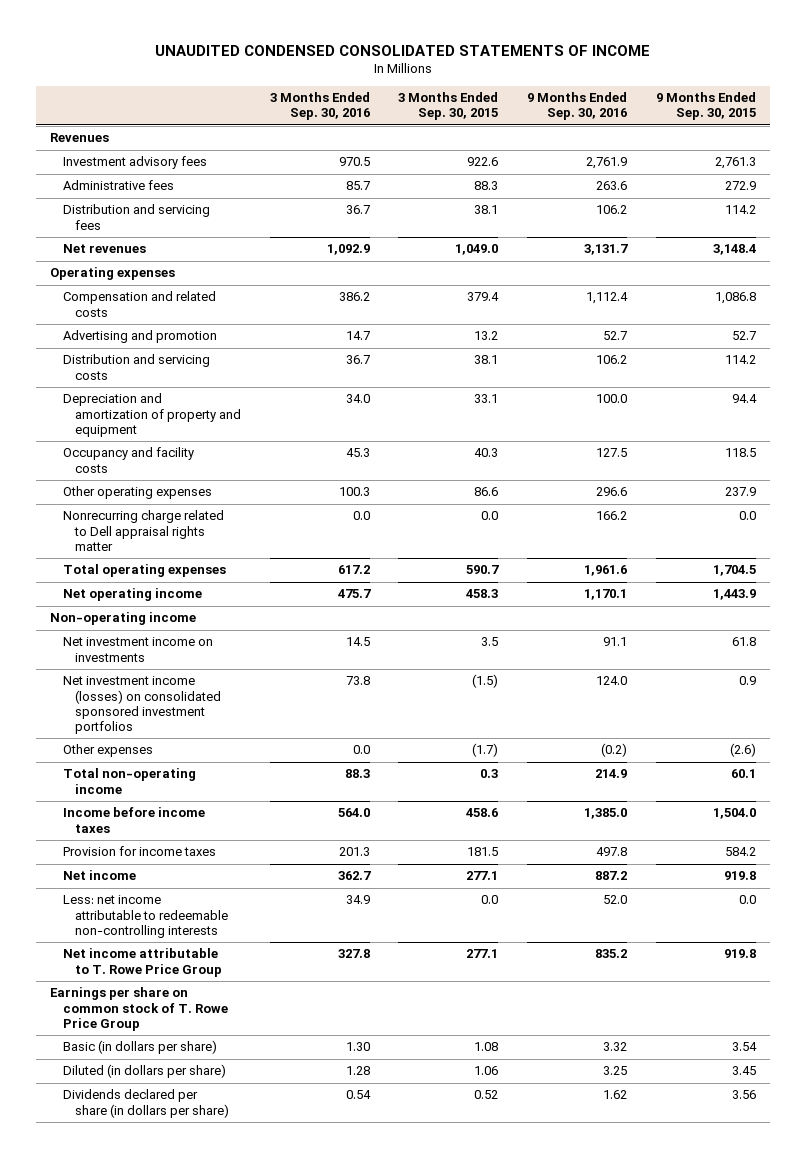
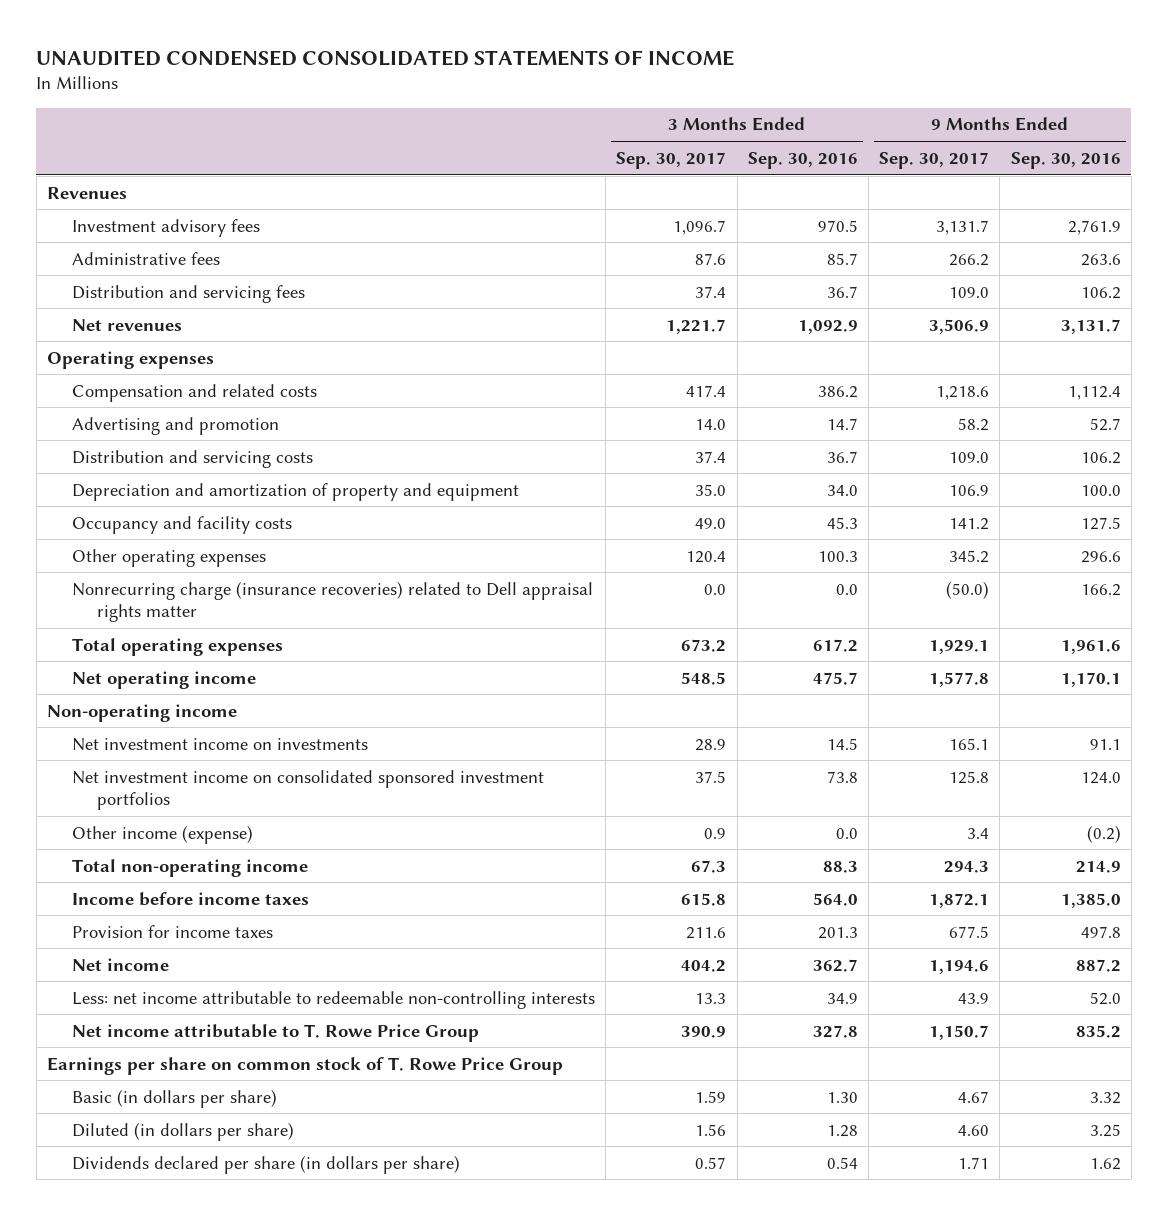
- | 3 Months Ended Sep. 30, 2016 | 3 Months Ended Sep. 30, 2015 | 9 Months Ended Sep. 30, 2016 | 9 Months Ended Sep. 30, 2015
+ | 3 Months Ended Sep. 30, 2017 | 3 Months Ended Sep. 30, 2016 | 9 Months Ended Sep. 30, 2017 | 9 Months Ended Sep. 30, 2016
- Nonrecurring charge related to Dell appraisal rights matter | 0.0 | 0.0 | 166.2 | 0.0
+ Nonrecurring charge (insurance recoveries) related to Dell appraisal rights matter | 0.0 | 0.0 | (50.0) | 166.2
- Net investment income (losses) on consolidated sponsored investment portfolios | 73.8 | (1.5) | 124.0 | 0.9
- Other expenses | 0.0 | (1.7) | (0.2) | (2.6)
+ Net investment income on consolidated sponsored investment portfolios | 37.5 | 73.8 | 125.8 | 124.0
+ Other income (expense) | 0.9 | 0.0 | 3.4 | (0.2)

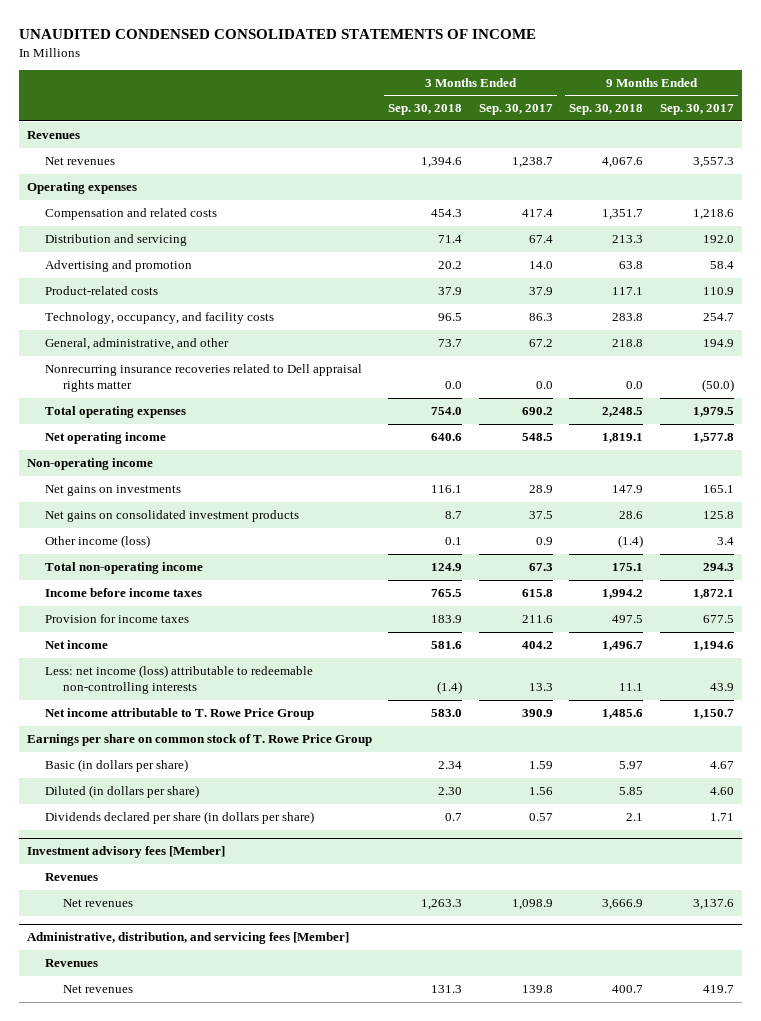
- | 3 Months Ended Sep. 30, 2017 | 3 Months Ended Sep. 30, 2016 | 9 Months Ended Sep. 30, 2017 | 9 Months Ended Sep. 30, 2016
+ | 3 Months Ended Sep. 30, 2018 | 3 Months Ended Sep. 30, 2017 | 9 Months Ended Sep. 30, 2018 | 9 Months Ended Sep. 30, 2017
- Investment advisory fees | 1,096.7 | 970.5 | 3,131.7 | 2,761.9
- Administrative fees | 87.6 | 85.7 | 266.2 | 263.6
- Distribution and servicing fees | 37.4 | 36.7 | 109.0 | 106.2
- Net revenues | 1,221.7 | 1,092.9 | 3,506.9 | 3,131.7
+ Net revenues | 1,394.6 | 1,238.7 | 4,067.6 | 3,557.3
- Advertising and promotion | 14.0 | 14.7 | 58.2 | 52.7
- Distribution and servicing costs | 37.4 | 36.7 | 109.0 | 106.2
- Depreciation and amortization of property and equipment | 35.0 | 34.0 | 106.9 | 100.0
- Occupancy and facility costs | 49.0 | 45.3 | 141.2 | 127.5
- Other operating expenses | 120.4 | 100.3 | 345.2 | 296.6
- Nonrecurring charge (insurance recoveries) related to Dell appraisal rights matter | 0.0 | 0.0 | (50.0) | 166.2
- Total operating expenses | 673.2 | 617.2 | 1,929.1 | 1,961.6
+ Distribution and servicing | 71.4 | 67.4 | 213.3 | 192.0
+ Advertising and promotion | 20.2 | 14.0 | 63.8 | 58.4
+ Product-related costs | 37.9 | 37.9 | 117.1 | 110.9
+ Technology, occupancy, and facility costs | 96.5 | 86.3 | 283.8 | 254.7
+ General, administrative, and other | 73.7 | 67.2 | 218.8 | 194.9
+ Nonrecurring insurance recoveries related to Dell appraisal rights matter | 0.0 | 0.0 | 0.0 | (50.0)
+ Total operating expenses | 754.0 | 690.2 | 2,248.5 | 1,979.5
- Net investment income on investments | 28.9 | 14.5 | 165.1 | 91.1
- Net investment income on consolidated sponsored investment portfolios | 37.5 | 73.8 | 125.8 | 124.0
- Other income (expense) | 0.9 | 0.0 | 3.4 | (0.2)
+ Net gains on investments | 116.1 | 28.9 | 147.9 | 165.1
+ Net gains on consolidated investment products | 8.7 | 37.5 | 28.6 | 125.8
+ Other income (loss) | 0.1 | 0.9 | (1.4) | 3.4
- Less: net income attributable to redeemable non-controlling interests | 13.3 | 34.9 | 43.9 | 52.0
+ Less: net income (loss) attributable to redeemable non-controlling interests | (1.4) | 13.3 | 11.1 | 43.9
+ Investment advisory fees [Member]
+ Revenues
+ Net revenues | 1,263.3 | 1,098.9 | 3,666.9 | 3,137.6
+ Administrative, distribution, and servicing fees [Member]
+ Revenues
+ Net revenues | 131.3 | 139.8 | 400.7 | 419.7

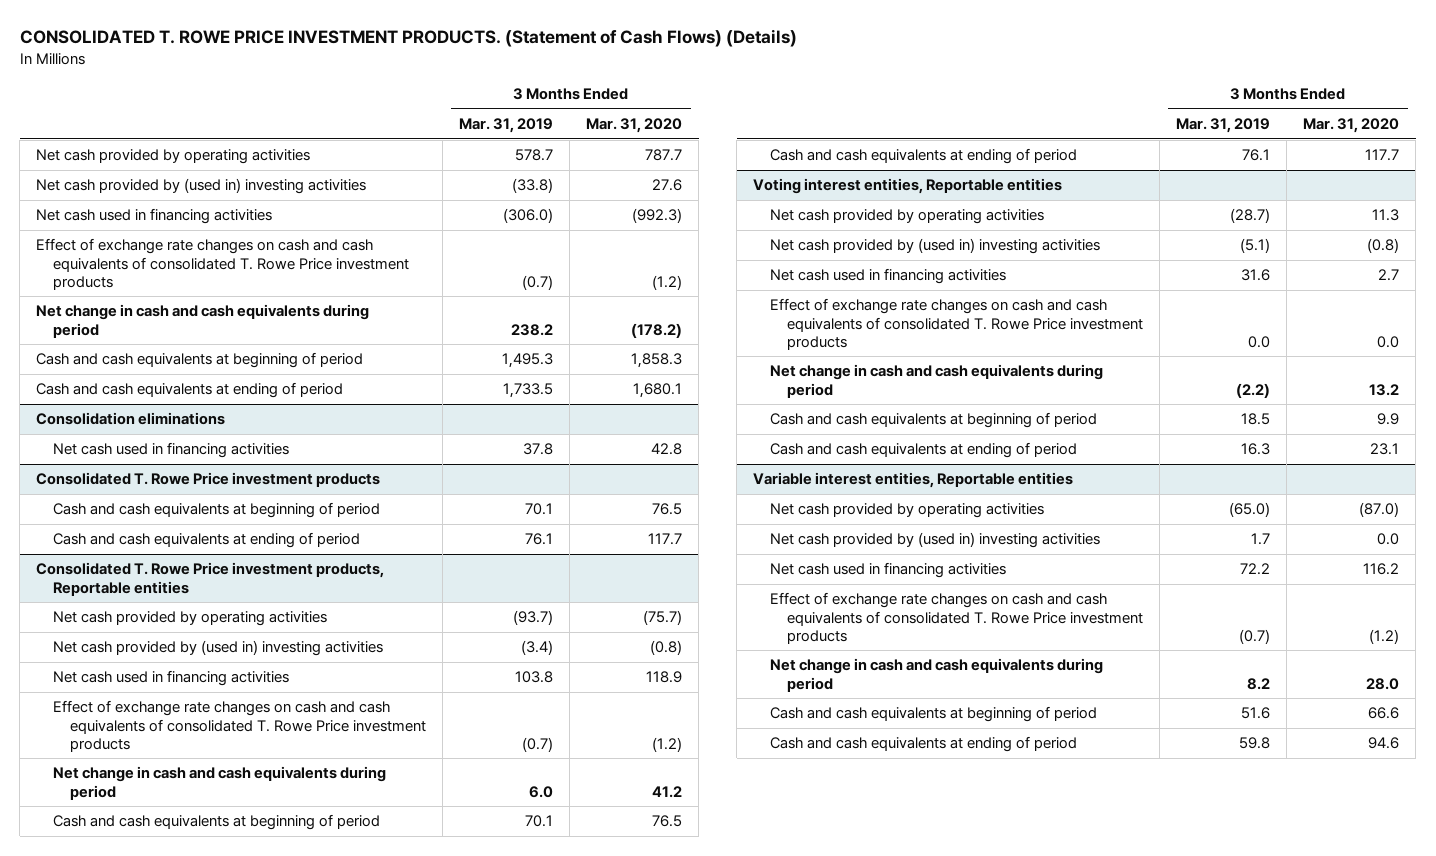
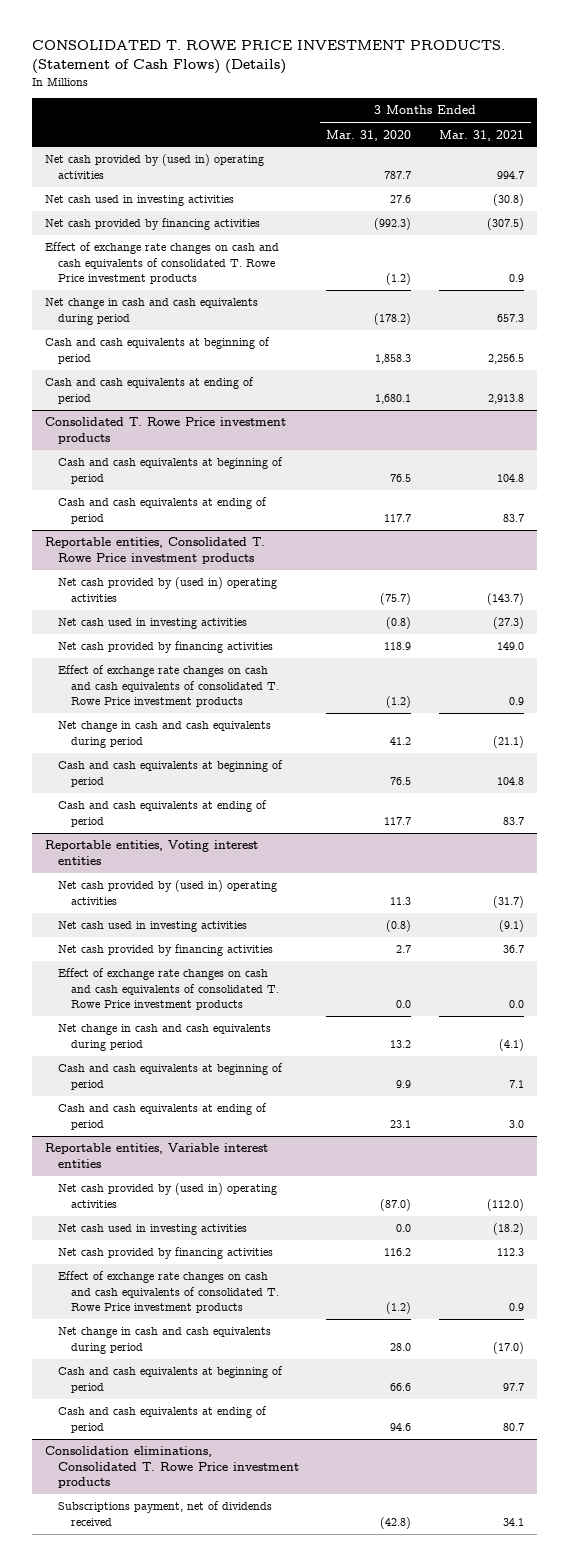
- | 3 Months Ended Mar. 31, 2019 | 3 Months Ended Mar. 31, 2020
+ | 3 Months Ended Mar. 31, 2020 | 3 Months Ended Mar. 31, 2021
- Net cash provided by operating activities | 578.7 | 787.7
- Net cash provided by (used in) investing activities | (33.8) | 27.6
- Net cash used in financing activities | (306.0) | (992.3)
+ Net cash provided by (used in) operating activities | 787.7 | 994.7
+ Net cash used in investing activities | 27.6 | (30.8)
+ Net cash provided by financing activities | (992.3) | (307.5)
- Consolidation eliminations
- Net cash used in financing activities | 37.8 | 42.8
- Consolidated T. Rowe Price investment products, Reportable entities
- Net cash provided by operating activities | (93.7) | (75.7)
- Net cash provided by (used in) investing activities | (3.4) | (0.8)
- Net cash used in financing activities | 103.8 | 118.9
+ Reportable entities, Consolidated T. Rowe Price investment products
+ Net cash provided by (used in) operating activities | (75.7) | (143.7)
+ Net cash used in investing activities | (0.8) | (27.3)
+ Net cash provided by financing activities | 118.9 | 149.0
- Voting interest entities, Reportable entities
- Net cash provided by operating activities | (28.7) | 11.3
- Net cash provided by (used in) investing activities | (5.1) | (0.8)
- Net cash used in financing activities | 31.6 | 2.7
+ Reportable entities, Voting interest entities
+ Net cash provided by (used in) operating activities | 11.3 | (31.7)
+ Net cash used in investing activities | (0.8) | (9.1)
+ Net cash provided by financing activities | 2.7 | 36.7
- Variable interest entities, Reportable entities
- Net cash provided by operating activities | (65.0) | (87.0)
- Net cash provided by (used in) investing activities | 1.7 | 0.0
- Net cash used in financing activities | 72.2 | 116.2
+ Reportable entities, Variable interest entities
+ Net cash provided by (used in) operating activities | (87.0) | (112.0)
+ Net cash used in investing activities | 0.0 | (18.2)
+ Net cash provided by financing activities | 116.2 | 112.3
+ Consolidation eliminations, Consolidated T. Rowe Price investment products
+ Subscriptions payment, net of dividends received | (42.8) | 34.1

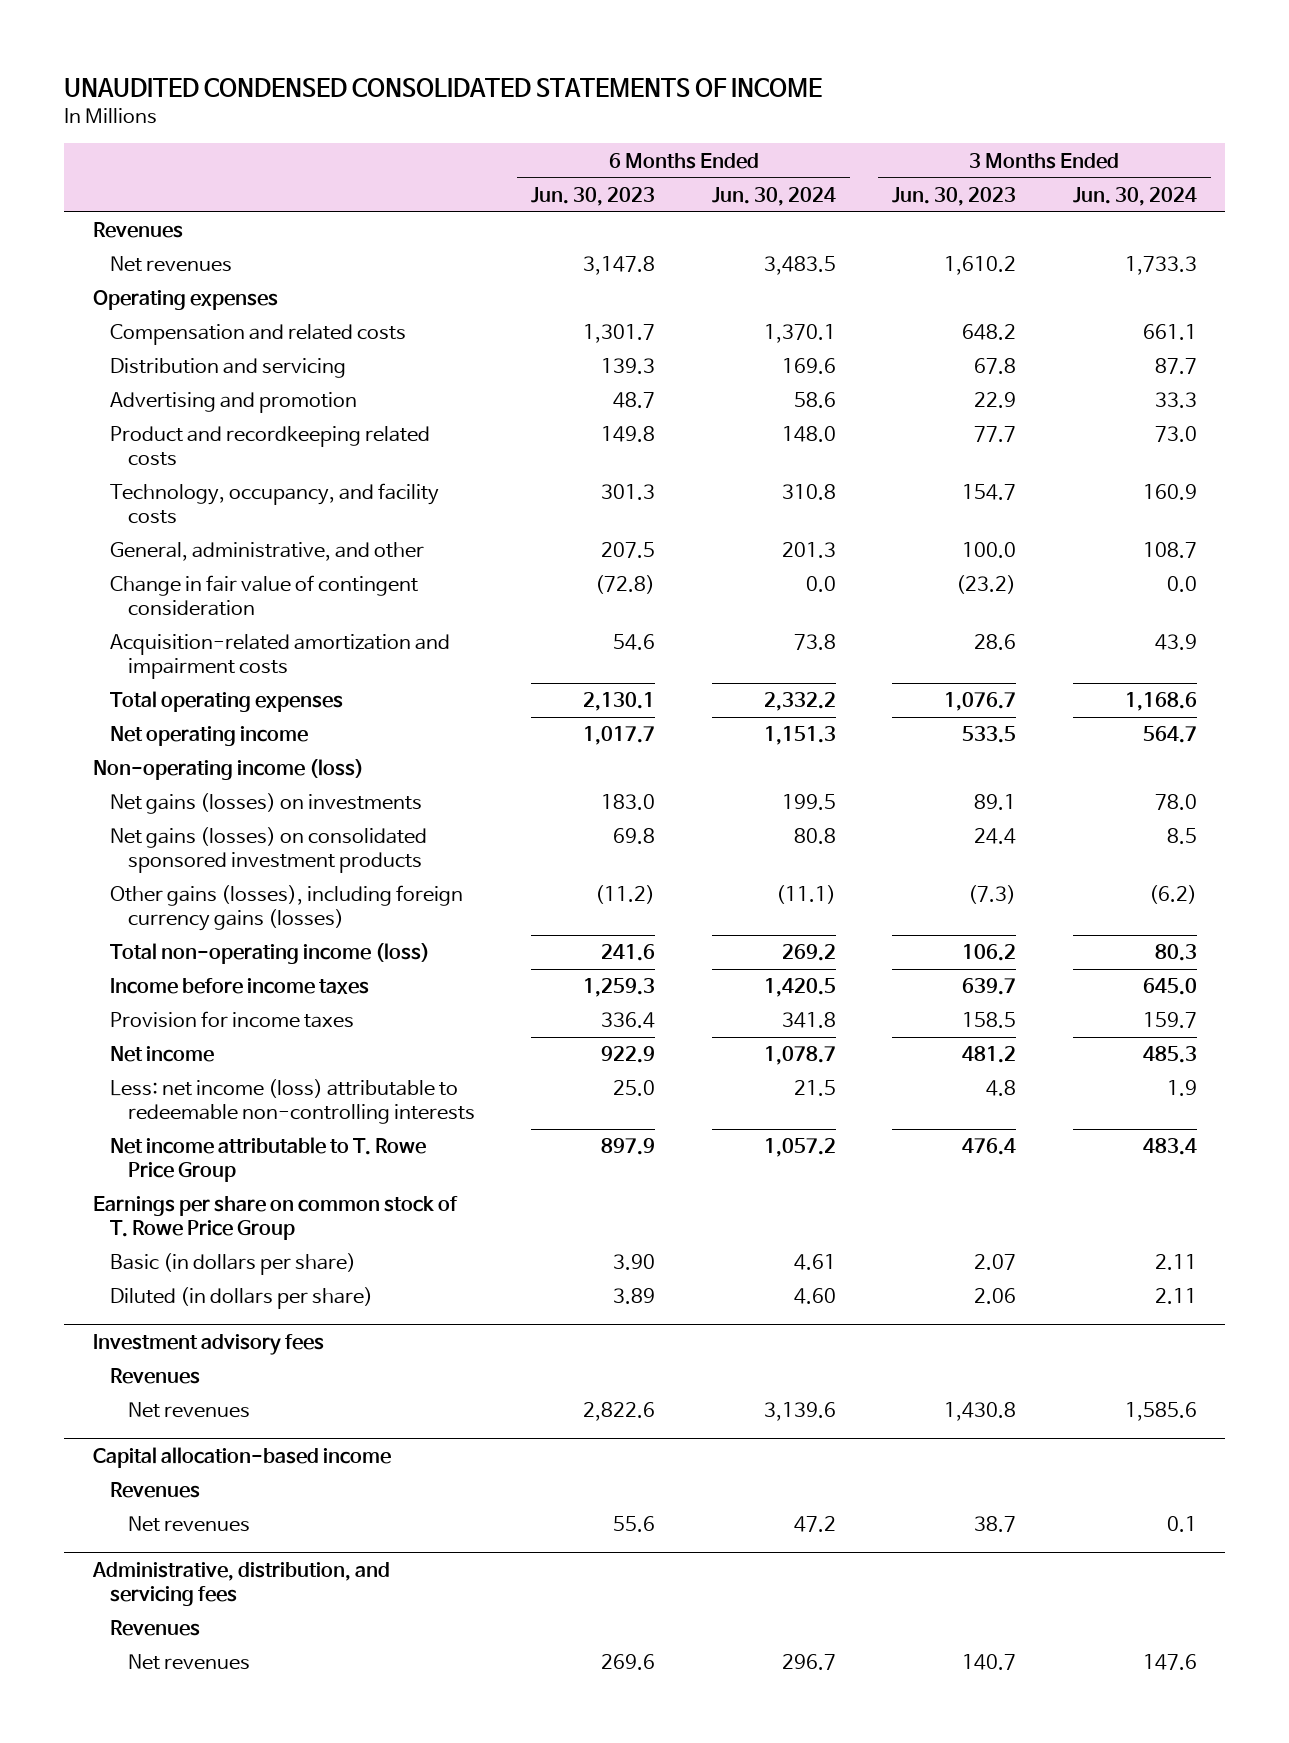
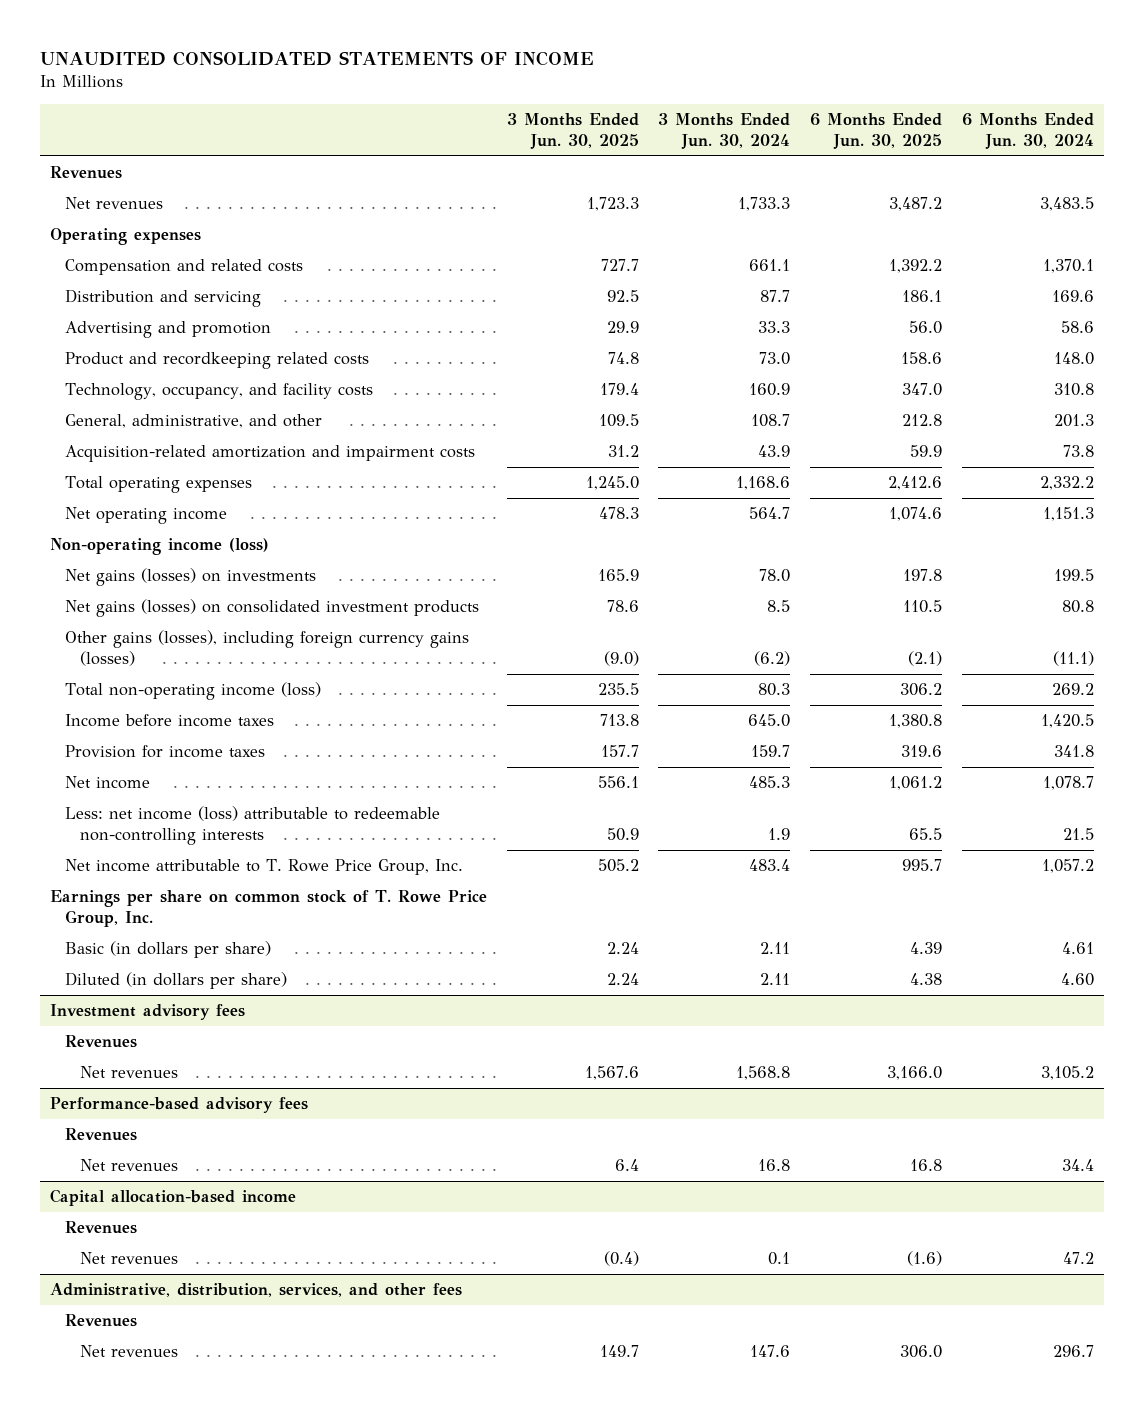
- UNAUDITED CONDENSED CONSOLIDATED STATEMENTS OF INCOME
+ UNAUDITED CONSOLIDATED STATEMENTS OF INCOME
- | 6 Months Ended Jun. 30, 2023 | 6 Months Ended Jun. 30, 2024 | 3 Months Ended Jun. 30, 2023 | 3 Months Ended Jun. 30, 2024
+ | 3 Months Ended Jun. 30, 2025 | 3 Months Ended Jun. 30, 2024 | 6 Months Ended Jun. 30, 2025 | 6 Months Ended Jun. 30, 2024
- Change in fair value of contingent consideration | (72.8) | 0.0 | (23.2) | 0.0
- Net gains (losses) on consolidated sponsored investment products | 69.8 | 80.8 | 24.4 | 8.5
+ Net gains (losses) on consolidated investment products | 78.6 | 8.5 | 110.5 | 80.8
- Net income attributable to T. Rowe Price Group | 897.9 | 1,057.2 | 476.4 | 483.4
- Earnings per share on common stock of T. Rowe Price Group
+ Net income attributable to T. Rowe Price Group, Inc. | 505.2 | 483.4 | 995.7 | 1,057.2
+ Earnings per share on common stock of T. Rowe Price Group, Inc.
@ Investment advisory fees
- Net revenues | 2,822.6 | 3,139.6 | 1,430.8 | 1,585.6
+ Net revenues | 1,567.6 | 1,568.8 | 3,166.0 | 3,105.2
+ Performance-based advisory fees
+ Revenues
+ Net revenues | 6.4 | 16.8 | 16.8 | 34.4
- Administrative, distribution, and servicing fees
+ Administrative, distribution, services, and other fees

